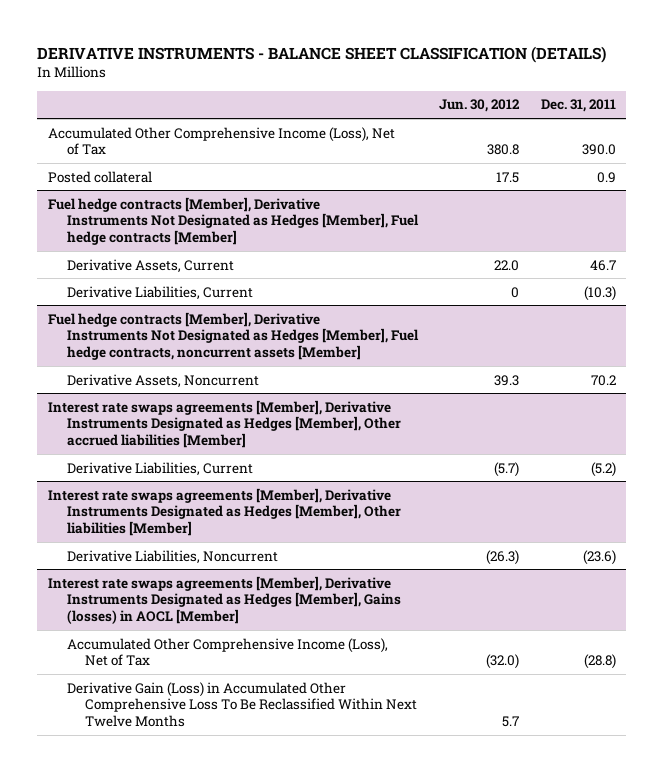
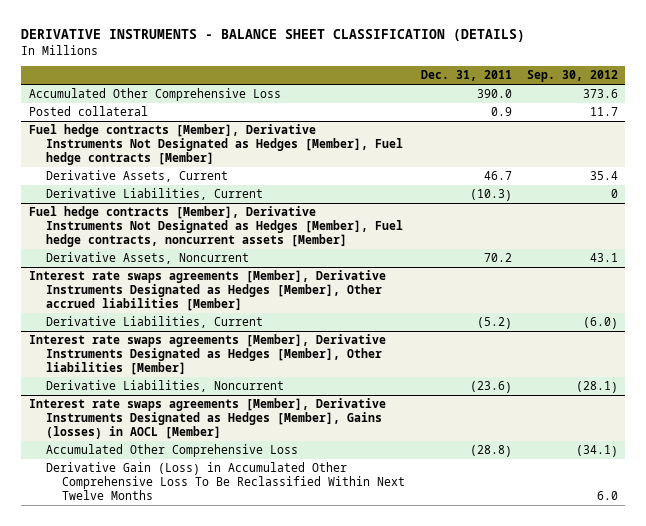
- | Jun. 30, 2012 | Dec. 31, 2011
+ | Dec. 31, 2011 | Sep. 30, 2012
- Accumulated Other Comprehensive Income (Loss), Net of Tax | 380.8 | 390.0
+ Accumulated Other Comprehensive Loss | 390.0 | 373.6
@ Interest rate swaps agreements [Member], Derivative Instruments Designated as Hedges [Member], Gains (losses) in AOCL [Member]
- Accumulated Other Comprehensive Income (Loss), Net of Tax | (32.0) | (28.8)
+ Accumulated Other Comprehensive Loss | (28.8) | (34.1)

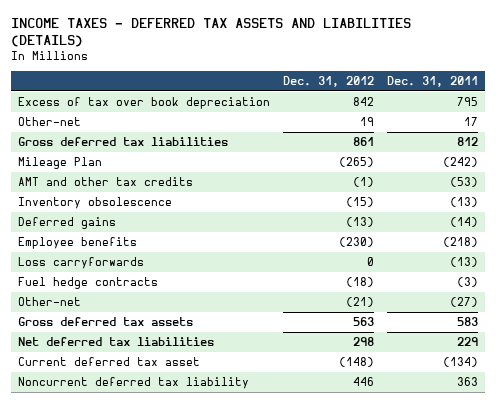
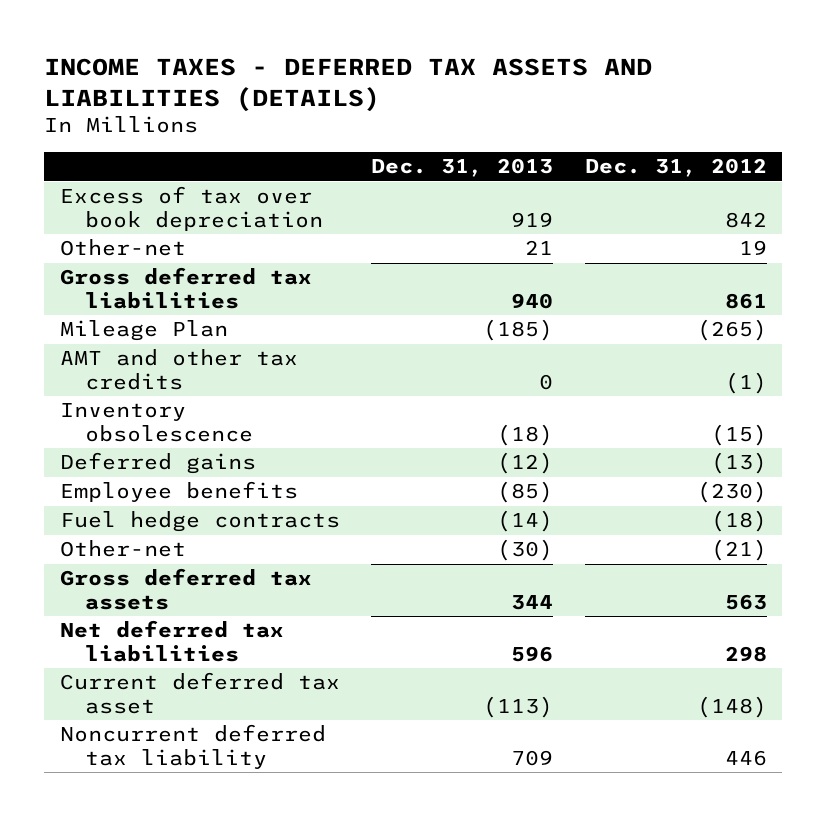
- | Dec. 31, 2012 | Dec. 31, 2011
+ | Dec. 31, 2013 | Dec. 31, 2012
- Loss carryforwards | 0 | (13)

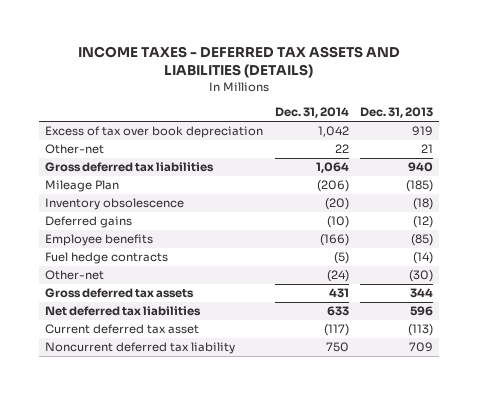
- | Dec. 31, 2013 | Dec. 31, 2012
+ | Dec. 31, 2014 | Dec. 31, 2013
- AMT and other tax credits | 0 | (1)

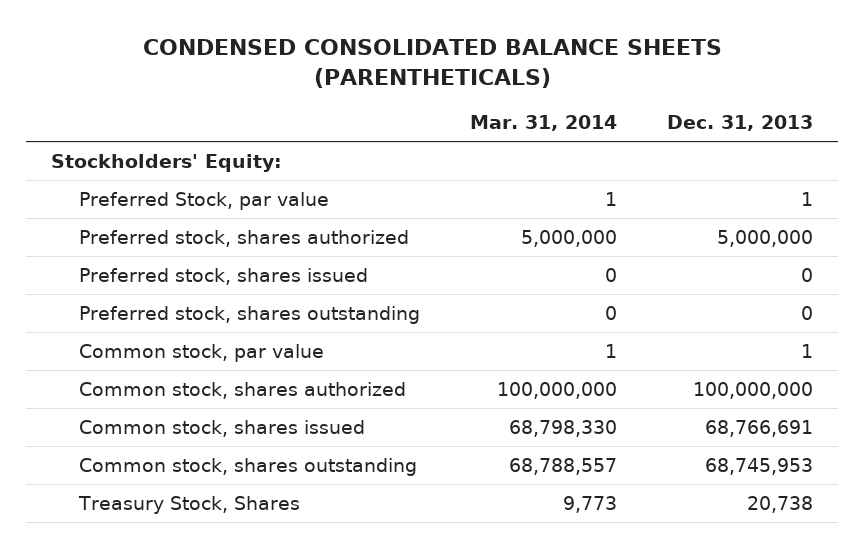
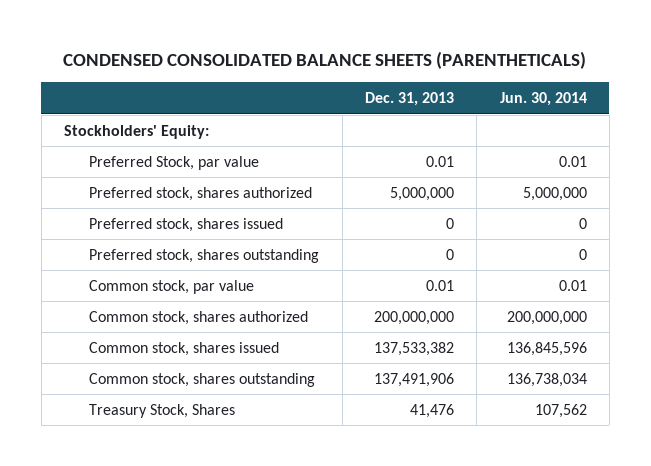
- | Mar. 31, 2014 | Dec. 31, 2013
+ | Dec. 31, 2013 | Jun. 30, 2014
- Preferred Stock, par value | 1 | 1
+ Preferred Stock, par value | 0.01 | 0.01
- Common stock, par value | 1 | 1
- Common stock, shares authorized | 100,000,000 | 100,000,000
- Common stock, shares issued | 68,798,330 | 68,766,691
- Common stock, shares outstanding | 68,788,557 | 68,745,953
- Treasury Stock, Shares | 9,773 | 20,738
+ Common stock, par value | 0.01 | 0.01
+ Common stock, shares authorized | 200,000,000 | 200,000,000
+ Common stock, shares issued | 137,533,382 | 136,845,596
+ Common stock, shares outstanding | 137,491,906 | 136,738,034
+ Treasury Stock, Shares | 41,476 | 107,562

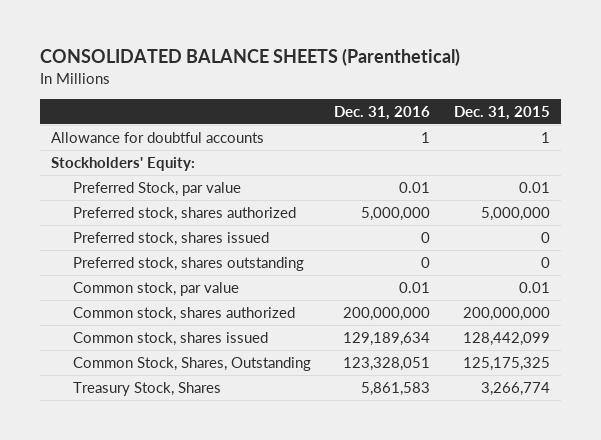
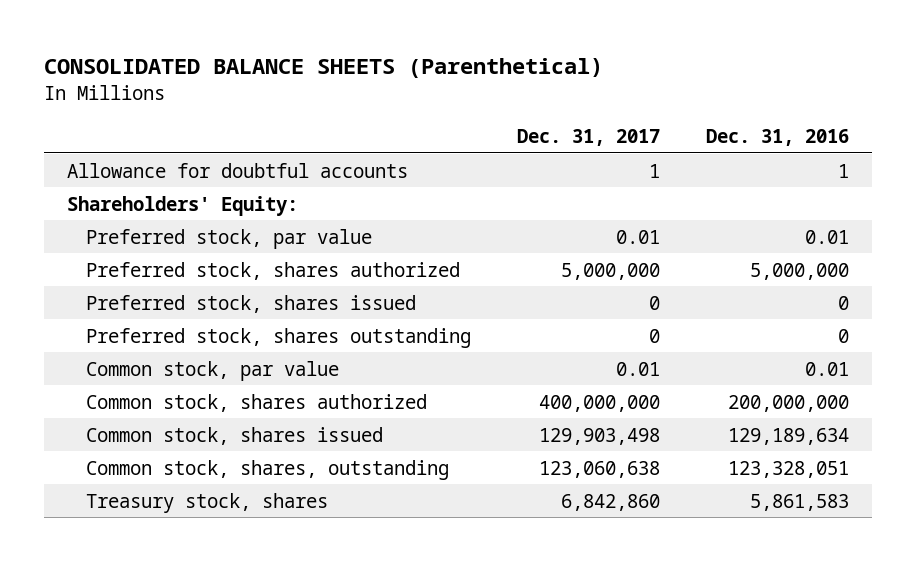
- | Dec. 31, 2016 | Dec. 31, 2015
+ | Dec. 31, 2017 | Dec. 31, 2016
- Stockholders' Equity:
- Preferred Stock, par value | 0.01 | 0.01
+ Shareholders' Equity:
+ Preferred stock, par value | 0.01 | 0.01
- Common Stock, Shares, Outstanding | 123,328,051 | 125,175,325
- Treasury Stock, Shares | 5,861,583 | 3,266,774
+ Common stock, shares, outstanding | 123,060,638 | 123,328,051
+ Treasury stock, shares | 6,842,860 | 5,861,583

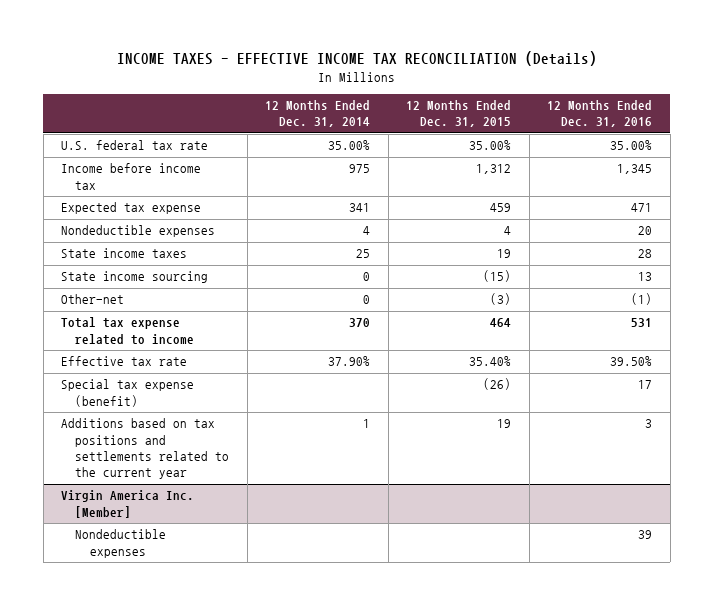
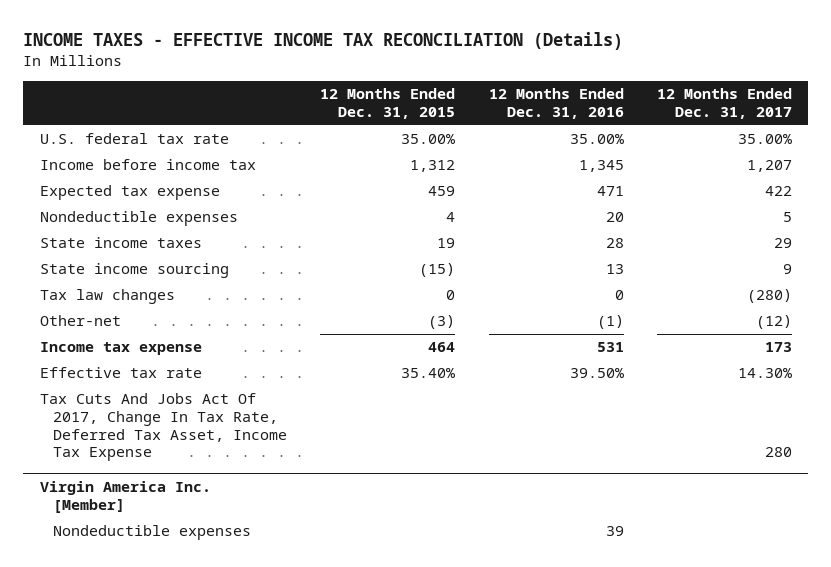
- | 12 Months Ended Dec. 31, 2014 | 12 Months Ended Dec. 31, 2015 | 12 Months Ended Dec. 31, 2016
+ | 12 Months Ended Dec. 31, 2015 | 12 Months Ended Dec. 31, 2016 | 12 Months Ended Dec. 31, 2017
+ Tax law changes | 0 | 0 | (280)
- Total tax expense related to income | 370 | 464 | 531
+ Income tax expense | 464 | 531 | 173
- Special tax expense (benefit) | | (26) | 17
- Additions based on tax positions and settlements related to the current year | 1 | 19 | 3
+ Tax Cuts And Jobs Act Of 2017, Change In Tax Rate, Deferred Tax Asset, Income Tax Expense | | | 280

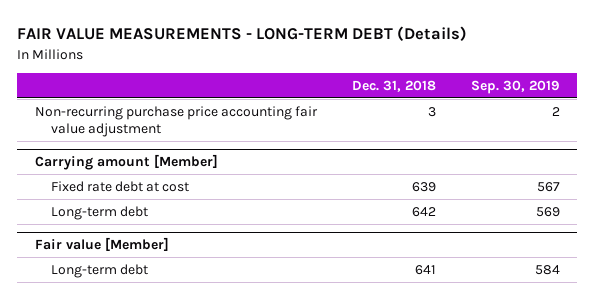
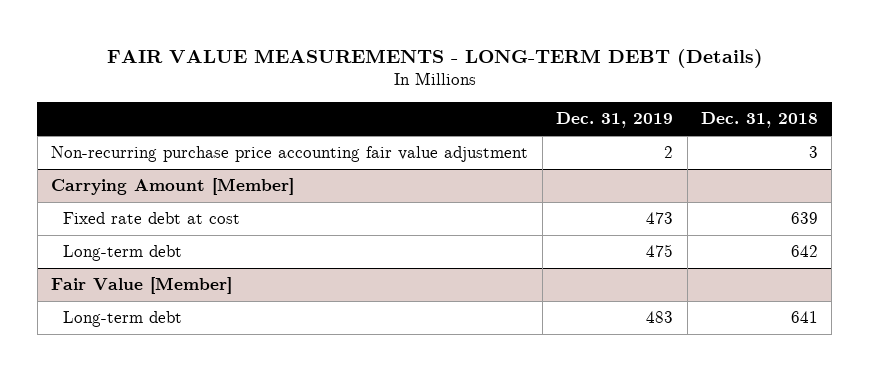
- | Dec. 31, 2018 | Sep. 30, 2019
+ | Dec. 31, 2019 | Dec. 31, 2018
- Carrying amount [Member]
+ Carrying Amount [Member]
- Fair value [Member]
+ Fair Value [Member]

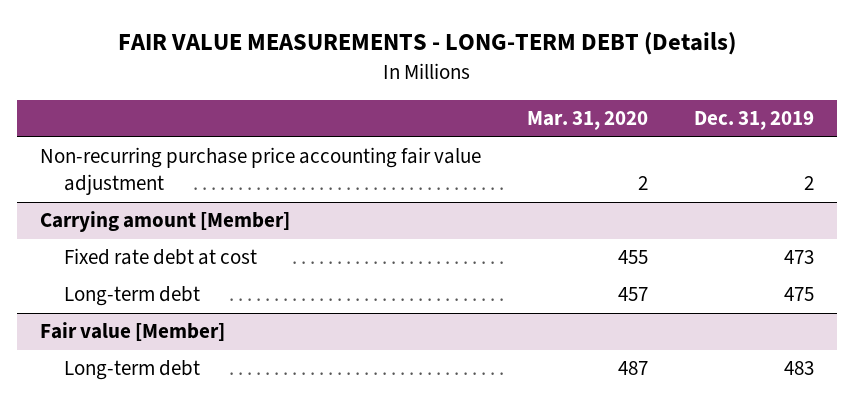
- | Dec. 31, 2019 | Dec. 31, 2018
+ | Mar. 31, 2020 | Dec. 31, 2019
- Carrying Amount [Member]
+ Carrying amount [Member]
- Fair Value [Member]
+ Fair value [Member]

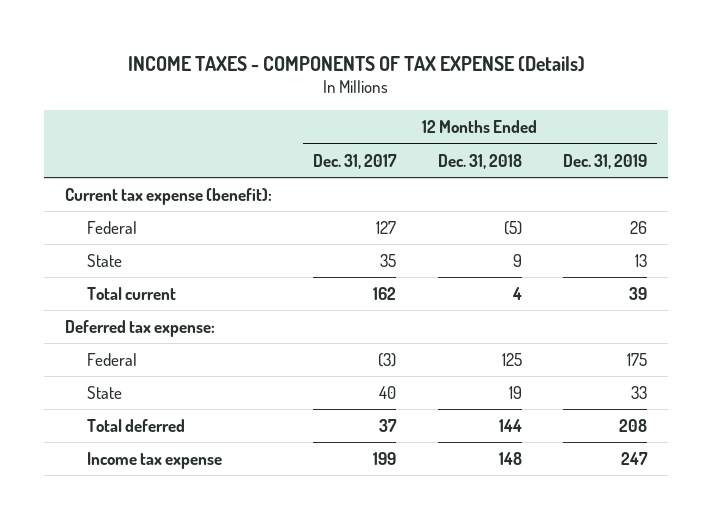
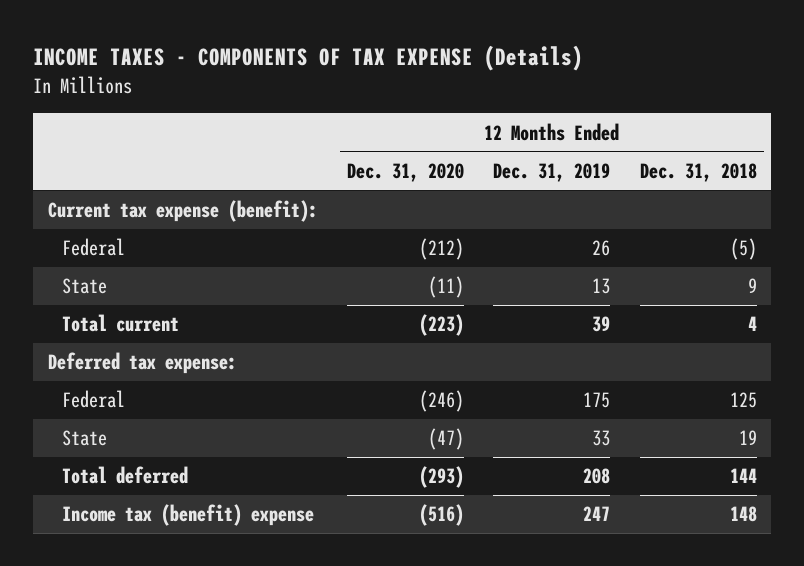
- | 12 Months Ended Dec. 31, 2017 | 12 Months Ended Dec. 31, 2018 | 12 Months Ended Dec. 31, 2019
+ | 12 Months Ended Dec. 31, 2020 | 12 Months Ended Dec. 31, 2019 | 12 Months Ended Dec. 31, 2018
- Income tax expense | 199 | 148 | 247
+ Income tax (benefit) expense | (516) | 247 | 148

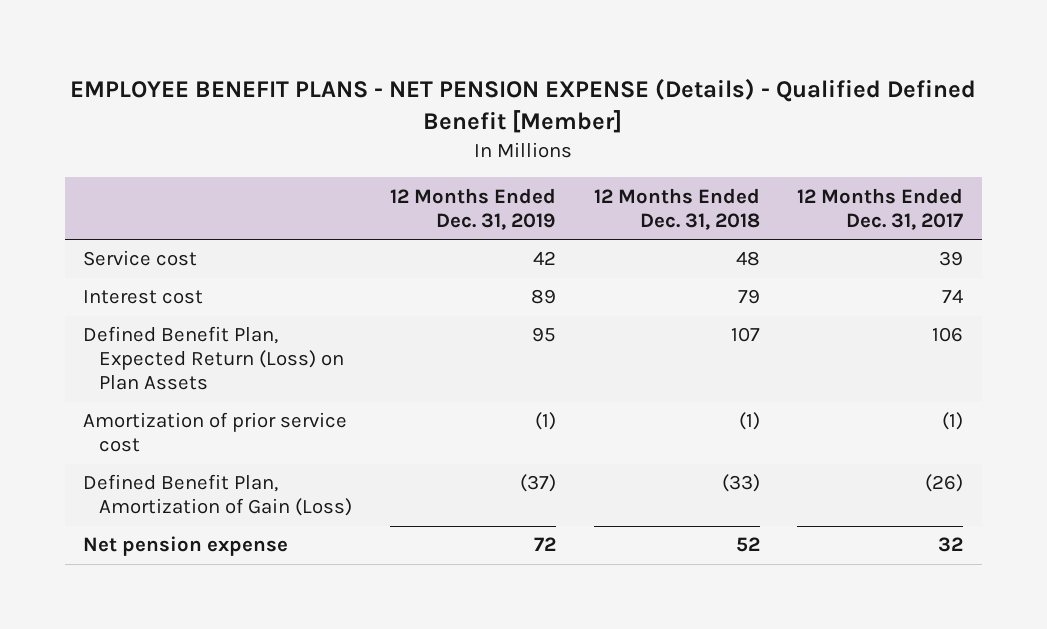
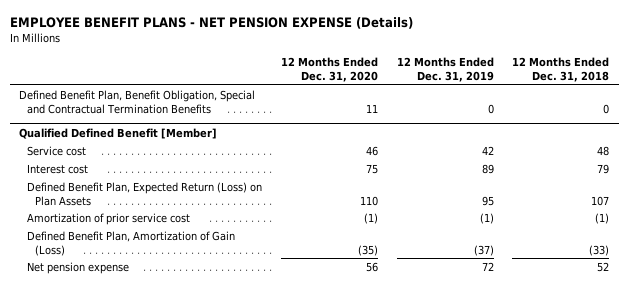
- EMPLOYEE BENEFIT PLANS - NET PENSION EXPENSE (Details) - Qualified Defined Benefit [Member]
+ EMPLOYEE BENEFIT PLANS - NET PENSION EXPENSE (Details)
- | 12 Months Ended Dec. 31, 2019 | 12 Months Ended Dec. 31, 2018 | 12 Months Ended Dec. 31, 2017
+ | 12 Months Ended Dec. 31, 2020 | 12 Months Ended Dec. 31, 2019 | 12 Months Ended Dec. 31, 2018
+ Defined Benefit Plan, Benefit Obligation, Special and Contractual Termination Benefits | 11 | 0 | 0
+ Qualified Defined Benefit [Member]

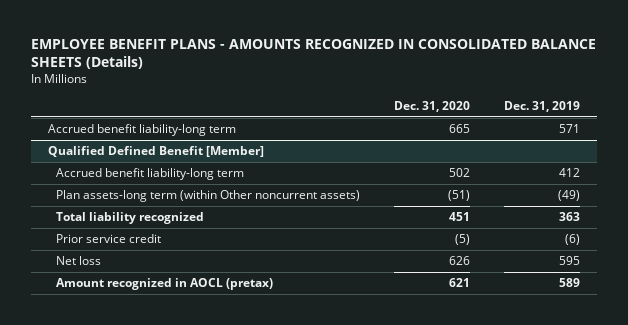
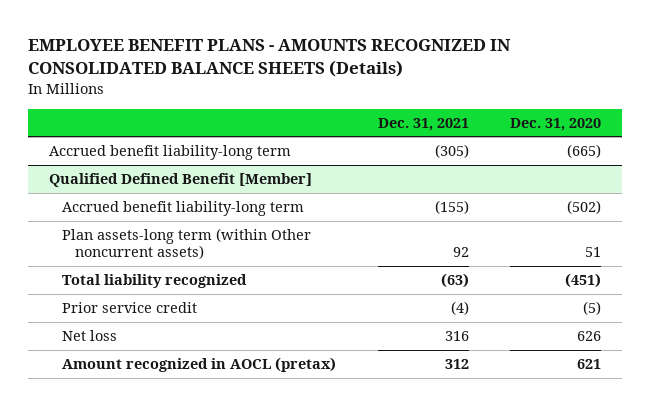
- | Dec. 31, 2020 | Dec. 31, 2019
+ | Dec. 31, 2021 | Dec. 31, 2020
- Accrued benefit liability-long term | 665 | 571
+ Accrued benefit liability-long term | (305) | (665)
@ Qualified Defined Benefit [Member]
- Accrued benefit liability-long term | 502 | 412
- Plan assets-long term (within Other noncurrent assets) | (51) | (49)
- Total liability recognized | 451 | 363
+ Accrued benefit liability-long term | (155) | (502)
+ Plan assets-long term (within Other noncurrent assets) | 92 | 51
+ Total liability recognized | (63) | (451)

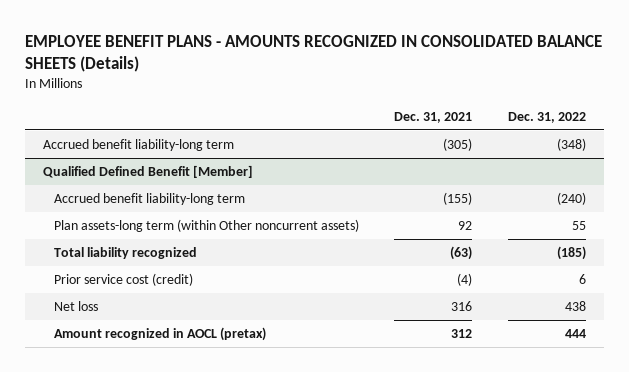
- | Dec. 31, 2021 | Dec. 31, 2020
+ | Dec. 31, 2021 | Dec. 31, 2022
@ Qualified Defined Benefit [Member]
- Prior service credit | (4) | (5)
+ Prior service cost (credit) | (4) | 6

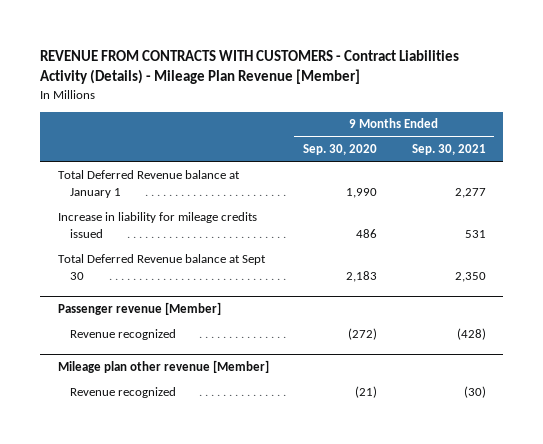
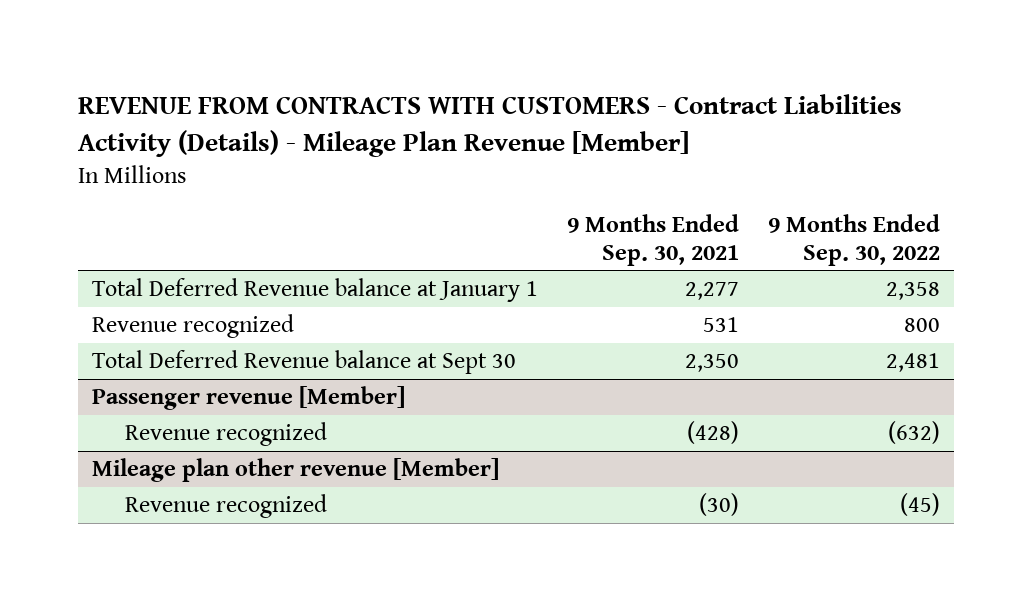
- | 9 Months Ended Sep. 30, 2020 | 9 Months Ended Sep. 30, 2021
+ | 9 Months Ended Sep. 30, 2021 | 9 Months Ended Sep. 30, 2022
- Increase in liability for mileage credits issued | 486 | 531
+ Revenue recognized | 531 | 800

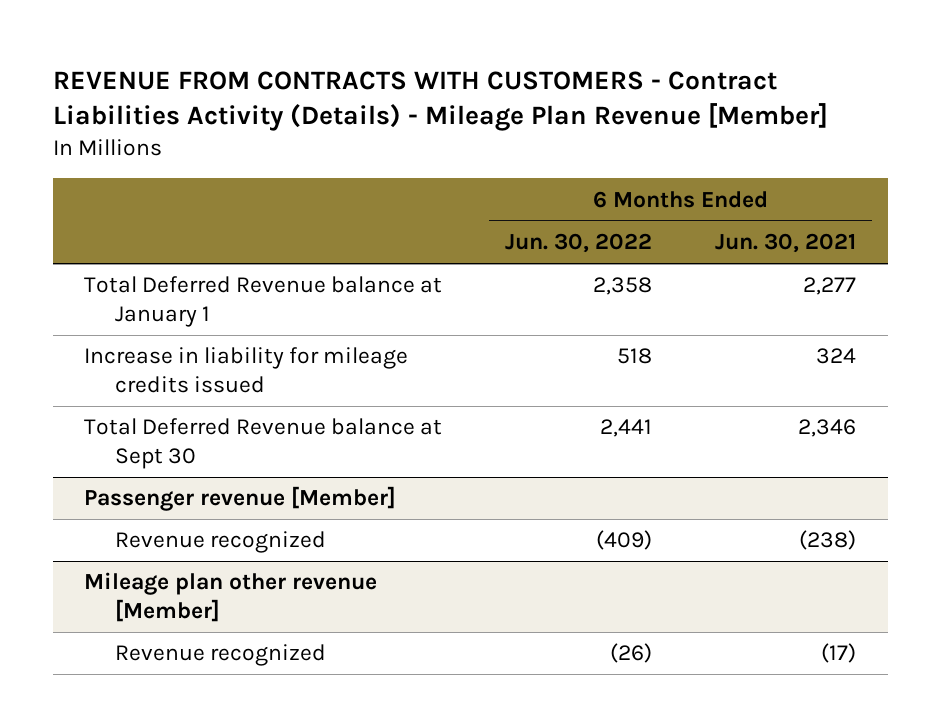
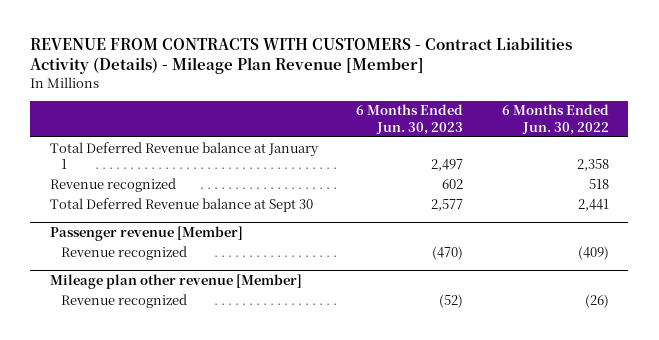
- | 6 Months Ended Jun. 30, 2022 | 6 Months Ended Jun. 30, 2021
+ | 6 Months Ended Jun. 30, 2023 | 6 Months Ended Jun. 30, 2022
- Increase in liability for mileage credits issued | 518 | 324
+ Revenue recognized | 602 | 518

